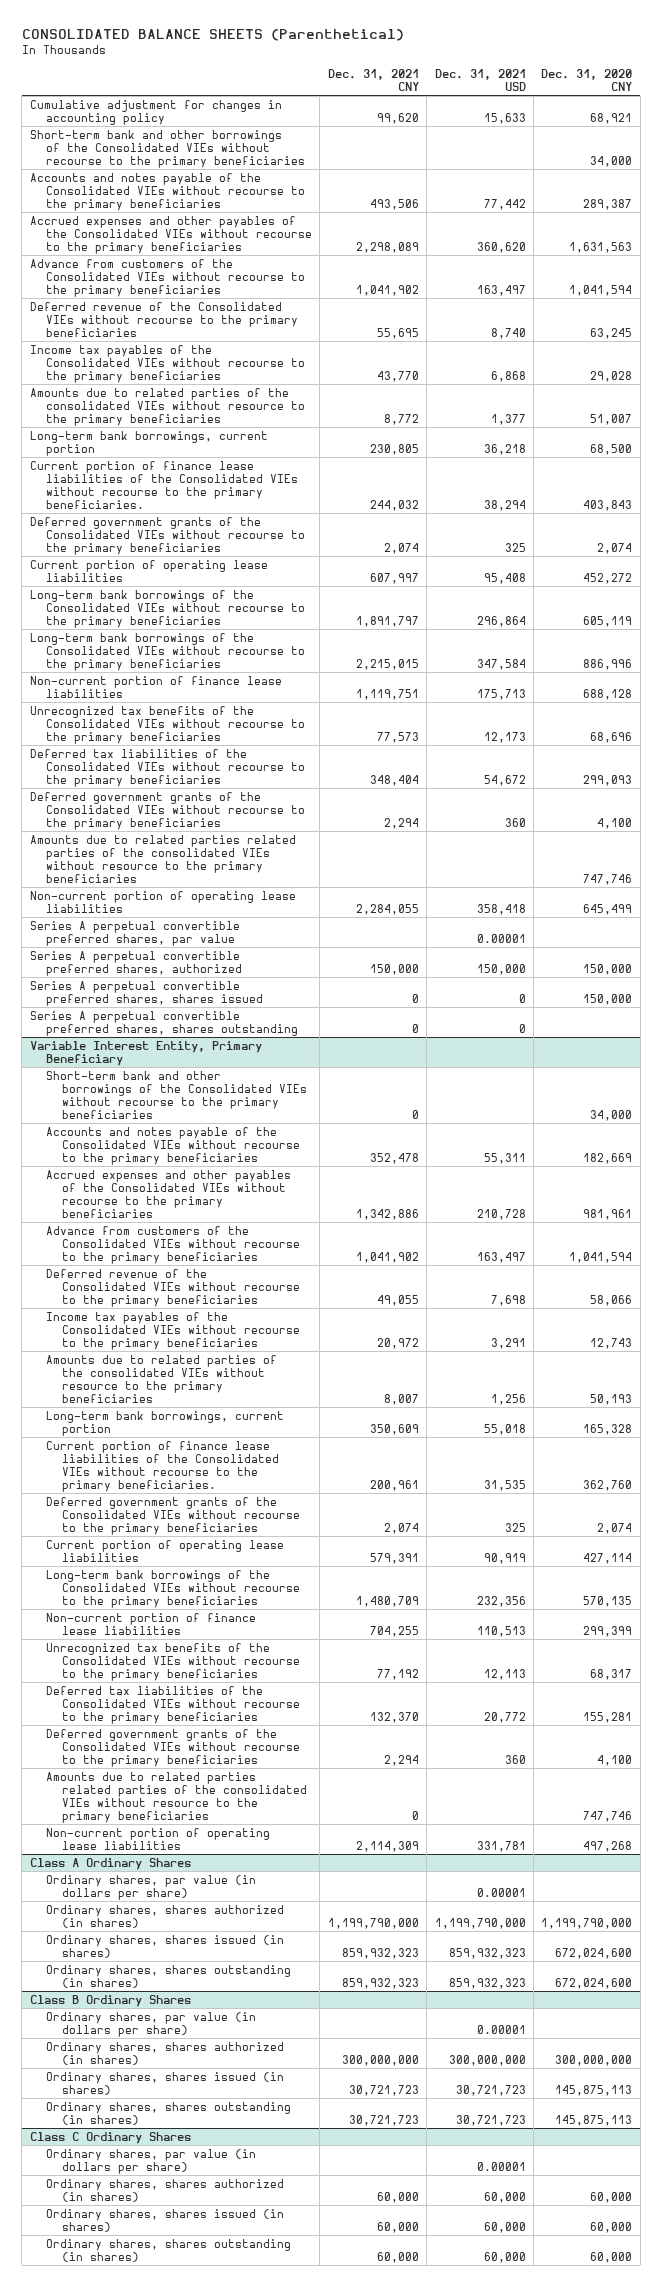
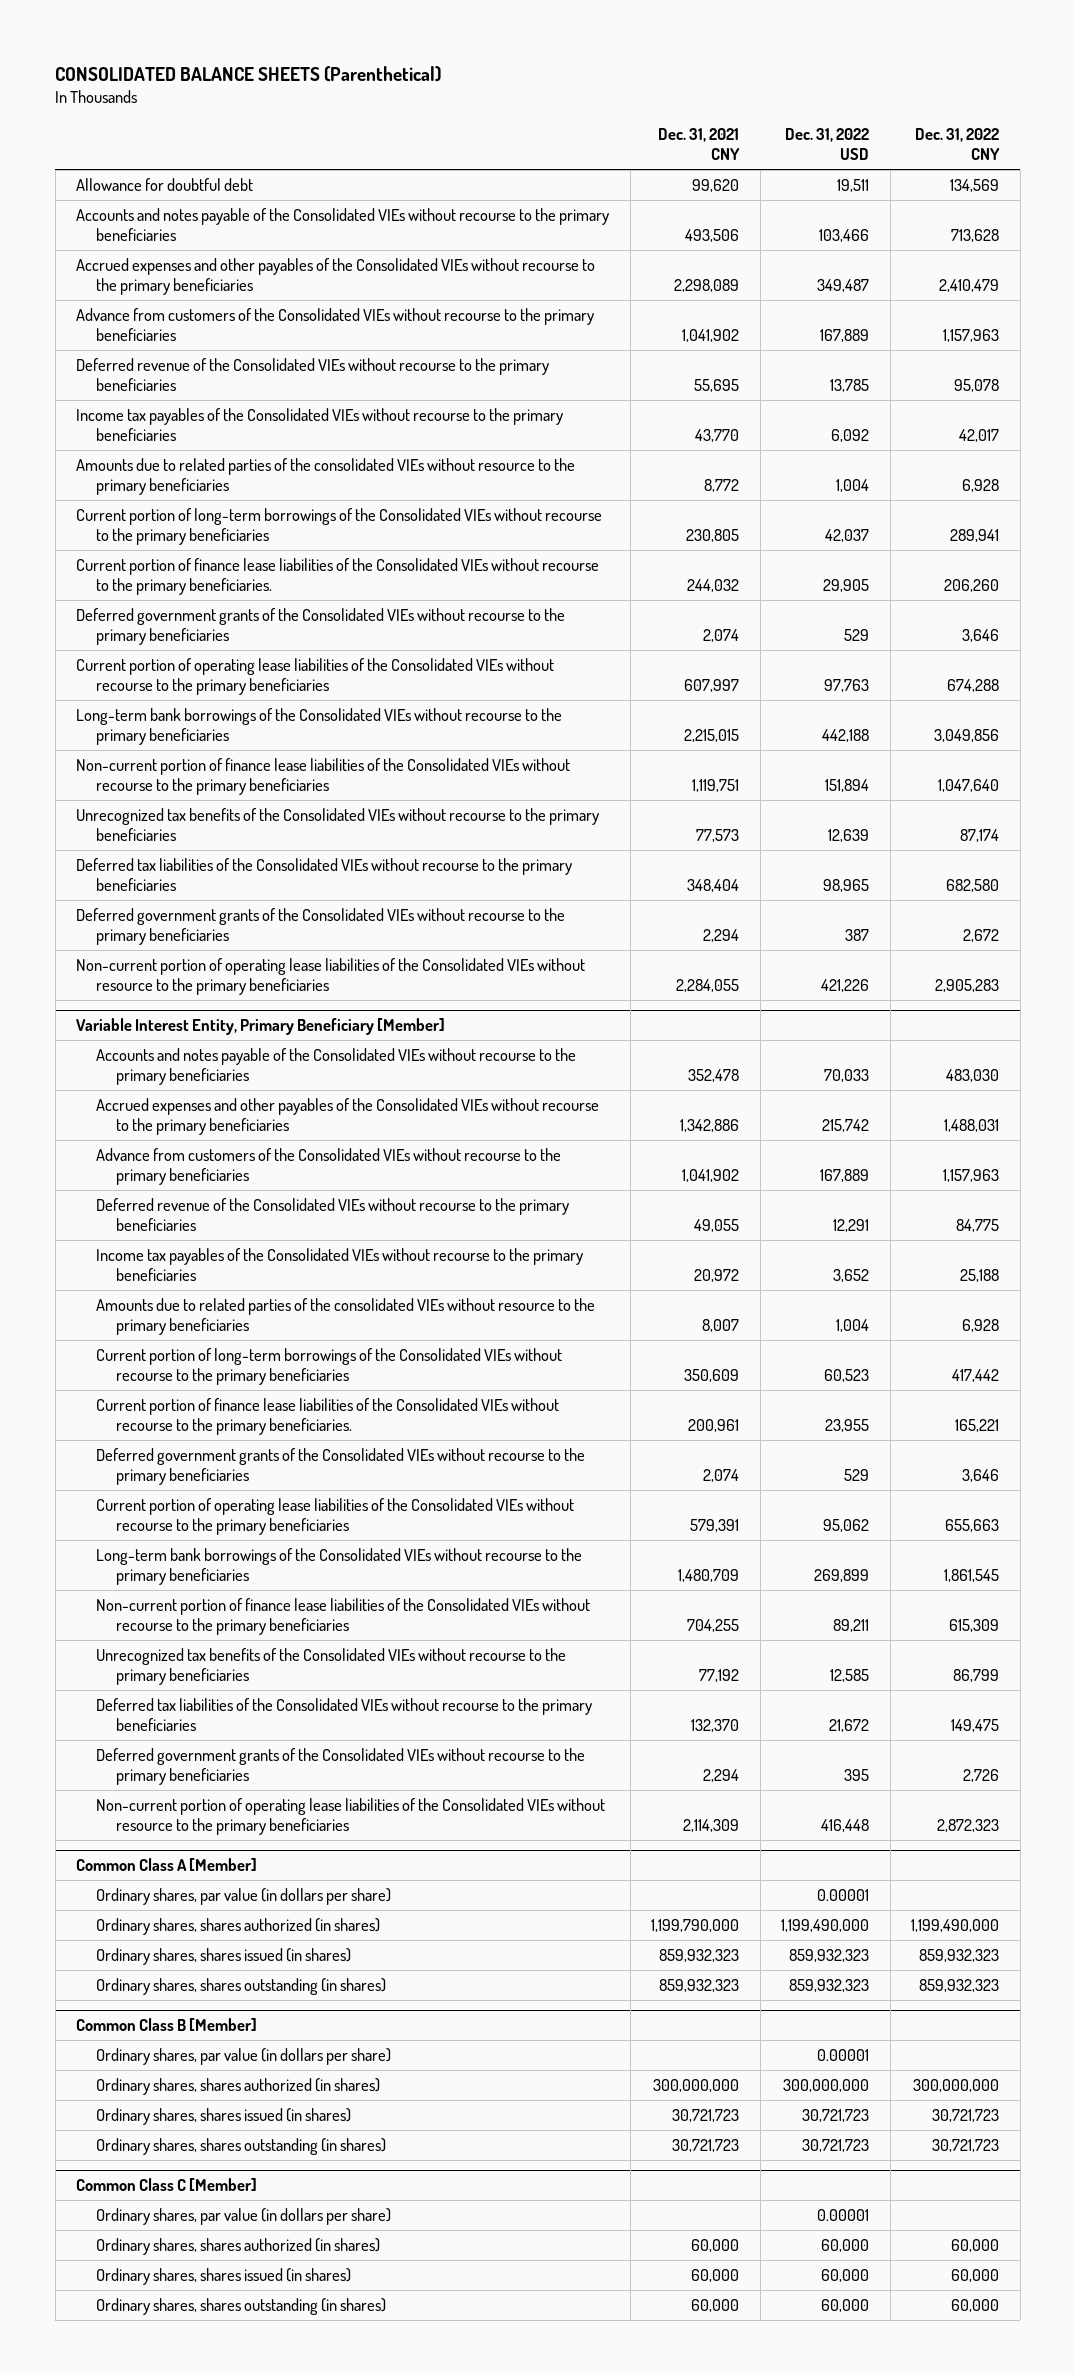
- | Dec. 31, 2021 CNY | Dec. 31, 2021 USD | Dec. 31, 2020 CNY
+ | Dec. 31, 2021 CNY | Dec. 31, 2022 USD | Dec. 31, 2022 CNY
- Cumulative adjustment for changes in accounting policy | 99,620 | 15,633 | 68,921
- Short-term bank and other borrowings of the Consolidated VIEs without recourse to the primary beneficiaries | | | 34,000
+ Allowance for doubtful debt | 99,620 | 19,511 | 134,569
- Long-term bank borrowings, current portion | 230,805 | 36,218 | 68,500
+ Current portion of long-term borrowings of the Consolidated VIEs without recourse to the primary beneficiaries | 230,805 | 42,037 | 289,941
- Current portion of operating lease liabilities | 607,997 | 95,408 | 452,272
- Long-term bank borrowings of the Consolidated VIEs without recourse to the primary beneficiaries | 1,891,797 | 296,864 | 605,119
+ Current portion of operating lease liabilities of the Consolidated VIEs without recourse to the primary beneficiaries | 607,997 | 97,763 | 674,288
- Non-current portion of finance lease liabilities | 1,119,751 | 175,713 | 688,128
+ Non-current portion of finance lease liabilities of the Consolidated VIEs without recourse to the primary beneficiaries | 1,119,751 | 151,894 | 1,047,640
- Amounts due to related parties related parties of the consolidated VIEs without resource to the primary beneficiaries | | | 747,746
- Non-current portion of operating lease liabilities | 2,284,055 | 358,418 | 645,499
- Series A perpetual convertible preferred shares, par value | | 0.00001 |
- Series A perpetual convertible preferred shares, authorized | 150,000 | 150,000 | 150,000
- Series A perpetual convertible preferred shares, shares issued | 0 | 0 | 150,000
- Series A perpetual convertible preferred shares, shares outstanding | 0 | 0 |
- Variable Interest Entity, Primary Beneficiary
- Short-term bank and other borrowings of the Consolidated VIEs without recourse to the primary beneficiaries | 0 | | 34,000
+ Non-current portion of operating lease liabilities of the Consolidated VIEs without resource to the primary beneficiaries | 2,284,055 | 421,226 | 2,905,283
+ Variable Interest Entity, Primary Beneficiary [Member]
- Long-term bank borrowings, current portion | 350,609 | 55,018 | 165,328
+ Current portion of long-term borrowings of the Consolidated VIEs without recourse to the primary beneficiaries | 350,609 | 60,523 | 417,442
- Current portion of operating lease liabilities | 579,391 | 90,919 | 427,114
+ Current portion of operating lease liabilities of the Consolidated VIEs without recourse to the primary beneficiaries | 579,391 | 95,062 | 655,663
- Non-current portion of finance lease liabilities | 704,255 | 110,513 | 299,399
+ Non-current portion of finance lease liabilities of the Consolidated VIEs without recourse to the primary beneficiaries | 704,255 | 89,211 | 615,309
- Amounts due to related parties related parties of the consolidated VIEs without resource to the primary beneficiaries | 0 | | 747,746
- Non-current portion of operating lease liabilities | 2,114,309 | 331,781 | 497,268
- Class A Ordinary Shares
+ Non-current portion of operating lease liabilities of the Consolidated VIEs without resource to the primary beneficiaries | 2,114,309 | 416,448 | 2,872,323
+ Common Class A [Member]
- Class B Ordinary Shares
+ Common Class B [Member]
- Class C Ordinary Shares
+ Common Class C [Member]

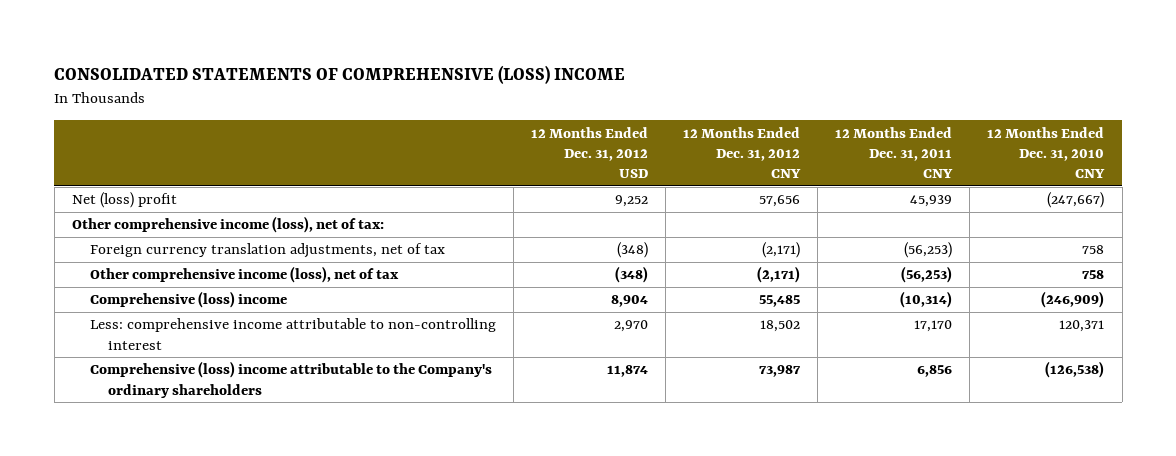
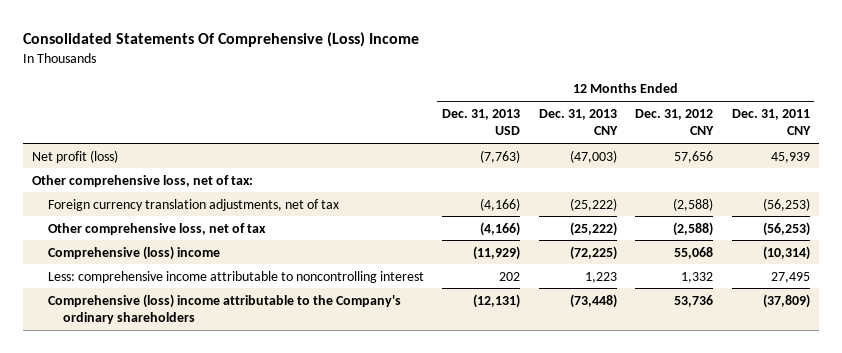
- CONSOLIDATED STATEMENTS OF COMPREHENSIVE (LOSS) INCOME
+ Consolidated Statements Of Comprehensive (Loss) Income
- | 12 Months Ended Dec. 31, 2012 USD | 12 Months Ended Dec. 31, 2012 CNY | 12 Months Ended Dec. 31, 2011 CNY | 12 Months Ended Dec. 31, 2010 CNY
+ | 12 Months Ended Dec. 31, 2013 USD | 12 Months Ended Dec. 31, 2013 CNY | 12 Months Ended Dec. 31, 2012 CNY | 12 Months Ended Dec. 31, 2011 CNY
- Net (loss) profit | 9,252 | 57,656 | 45,939 | (247,667)
- Other comprehensive income (loss), net of tax:
- Foreign currency translation adjustments, net of tax | (348) | (2,171) | (56,253) | 758
- Other comprehensive income (loss), net of tax | (348) | (2,171) | (56,253) | 758
- Comprehensive (loss) income | 8,904 | 55,485 | (10,314) | (246,909)
- Less: comprehensive income attributable to non-controlling interest | 2,970 | 18,502 | 17,170 | 120,371
- Comprehensive (loss) income attributable to the Company's ordinary shareholders | 11,874 | 73,987 | 6,856 | (126,538)
+ Net profit (loss) | (7,763) | (47,003) | 57,656 | 45,939
+ Other comprehensive loss, net of tax:
+ Foreign currency translation adjustments, net of tax | (4,166) | (25,222) | (2,588) | (56,253)
+ Other comprehensive loss, net of tax | (4,166) | (25,222) | (2,588) | (56,253)
+ Comprehensive (loss) income | (11,929) | (72,225) | 55,068 | (10,314)
+ Less: comprehensive income attributable to noncontrolling interest | 202 | 1,223 | 1,332 | 27,495
+ Comprehensive (loss) income attributable to the Company's ordinary shareholders | (12,131) | (73,448) | 53,736 | (37,809)

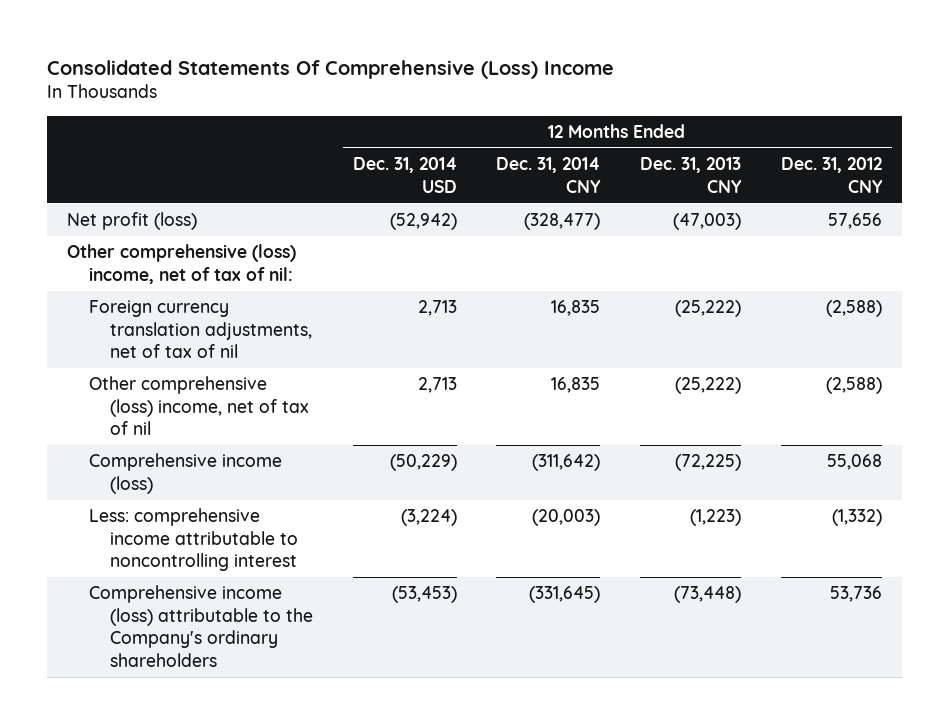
- | 12 Months Ended Dec. 31, 2013 USD | 12 Months Ended Dec. 31, 2013 CNY | 12 Months Ended Dec. 31, 2012 CNY | 12 Months Ended Dec. 31, 2011 CNY
+ | 12 Months Ended Dec. 31, 2014 USD | 12 Months Ended Dec. 31, 2014 CNY | 12 Months Ended Dec. 31, 2013 CNY | 12 Months Ended Dec. 31, 2012 CNY
- Other comprehensive loss, net of tax:
- Foreign currency translation adjustments, net of tax | (4,166) | (25,222) | (2,588) | (56,253)
- Other comprehensive loss, net of tax | (4,166) | (25,222) | (2,588) | (56,253)
- Comprehensive (loss) income | (11,929) | (72,225) | 55,068 | (10,314)
- Less: comprehensive income attributable to noncontrolling interest | 202 | 1,223 | 1,332 | 27,495
- Comprehensive (loss) income attributable to the Company's ordinary shareholders | (12,131) | (73,448) | 53,736 | (37,809)
+ Other comprehensive (loss) income, net of tax of nil:
+ Foreign currency translation adjustments, net of tax of nil | 2,713 | 16,835 | (25,222) | (2,588)
+ Other comprehensive (loss) income, net of tax of nil | 2,713 | 16,835 | (25,222) | (2,588)
+ Comprehensive income (loss) | (50,229) | (311,642) | (72,225) | 55,068
+ Less: comprehensive income attributable to noncontrolling interest | (3,224) | (20,003) | (1,223) | (1,332)
+ Comprehensive income (loss) attributable to the Company's ordinary shareholders | (53,453) | (331,645) | (73,448) | 53,736

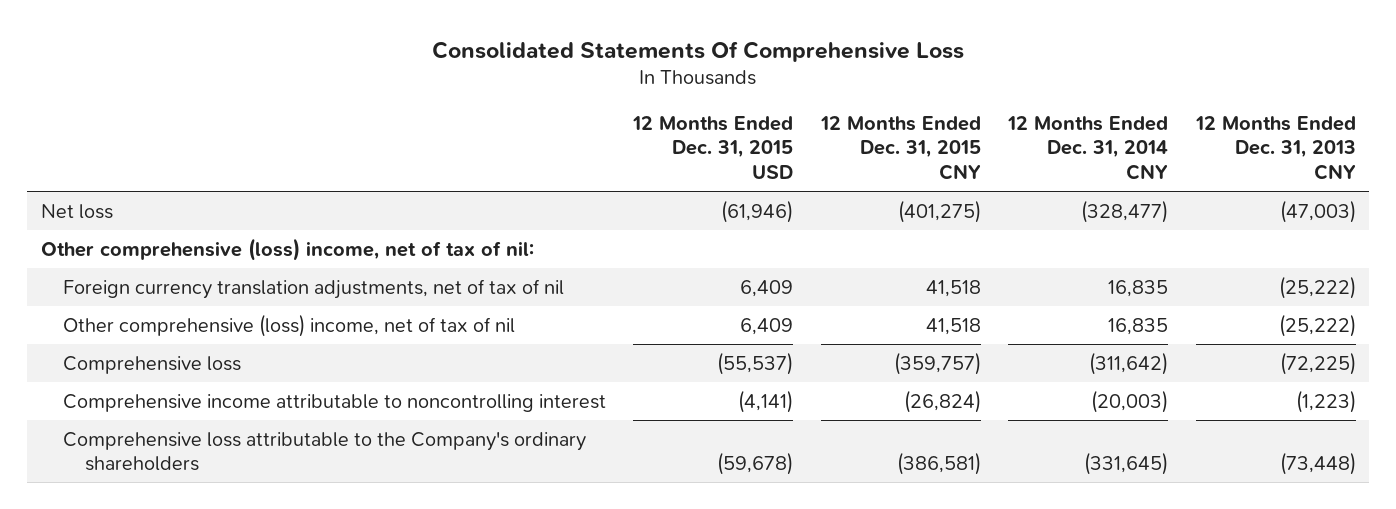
- Consolidated Statements Of Comprehensive (Loss) Income
+ Consolidated Statements Of Comprehensive Loss
- | 12 Months Ended Dec. 31, 2014 USD | 12 Months Ended Dec. 31, 2014 CNY | 12 Months Ended Dec. 31, 2013 CNY | 12 Months Ended Dec. 31, 2012 CNY
+ | 12 Months Ended Dec. 31, 2015 USD | 12 Months Ended Dec. 31, 2015 CNY | 12 Months Ended Dec. 31, 2014 CNY | 12 Months Ended Dec. 31, 2013 CNY
- Net profit (loss) | (52,942) | (328,477) | (47,003) | 57,656
+ Net loss | (61,946) | (401,275) | (328,477) | (47,003)
- Comprehensive income (loss) | (50,229) | (311,642) | (72,225) | 55,068
- Less: comprehensive income attributable to noncontrolling interest | (3,224) | (20,003) | (1,223) | (1,332)
- Comprehensive income (loss) attributable to the Company's ordinary shareholders | (53,453) | (331,645) | (73,448) | 53,736
+ Comprehensive loss | (55,537) | (359,757) | (311,642) | (72,225)
+ Comprehensive income attributable to noncontrolling interest | (4,141) | (26,824) | (20,003) | (1,223)
+ Comprehensive loss attributable to the Company's ordinary shareholders | (59,678) | (386,581) | (331,645) | (73,448)

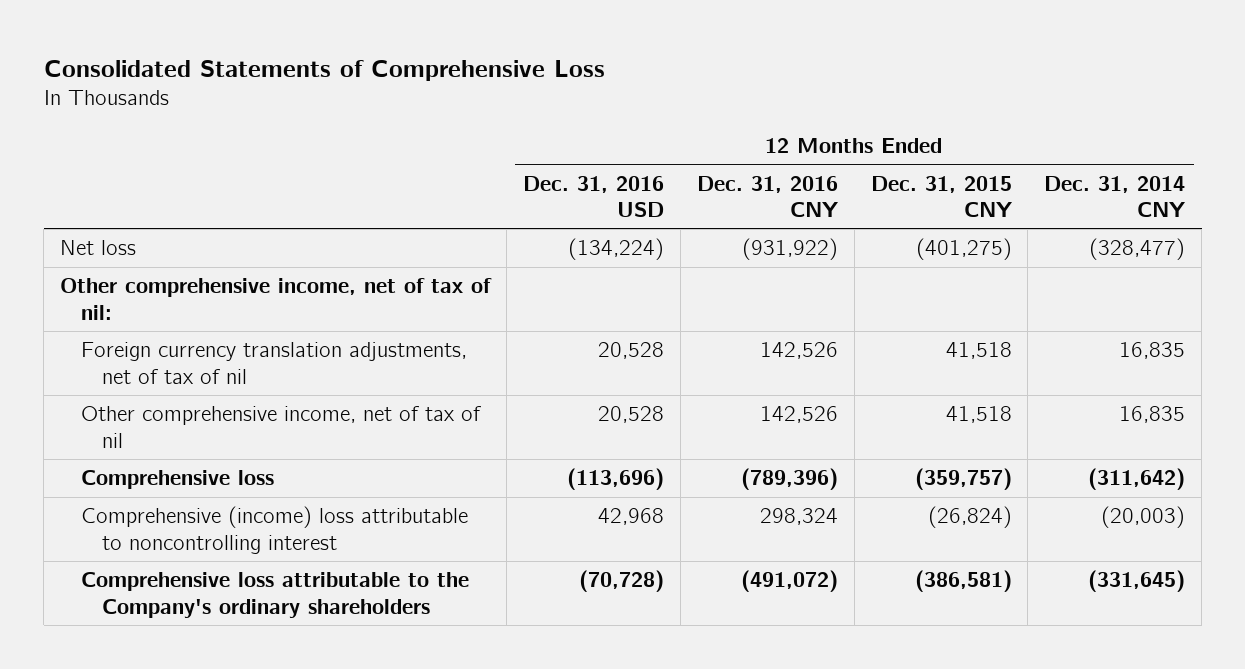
- Consolidated Statements Of Comprehensive Loss
+ Consolidated Statements of Comprehensive Loss
- | 12 Months Ended Dec. 31, 2015 USD | 12 Months Ended Dec. 31, 2015 CNY | 12 Months Ended Dec. 31, 2014 CNY | 12 Months Ended Dec. 31, 2013 CNY
+ | 12 Months Ended Dec. 31, 2016 USD | 12 Months Ended Dec. 31, 2016 CNY | 12 Months Ended Dec. 31, 2015 CNY | 12 Months Ended Dec. 31, 2014 CNY
- Other comprehensive (loss) income, net of tax of nil:
+ Other comprehensive income, net of tax of nil:
- Other comprehensive (loss) income, net of tax of nil | 6,409 | 41,518 | 16,835 | (25,222)
+ Other comprehensive income, net of tax of nil | 20,528 | 142,526 | 41,518 | 16,835
- Comprehensive income attributable to noncontrolling interest | (4,141) | (26,824) | (20,003) | (1,223)
+ Comprehensive (income) loss attributable to noncontrolling interest | 42,968 | 298,324 | (26,824) | (20,003)

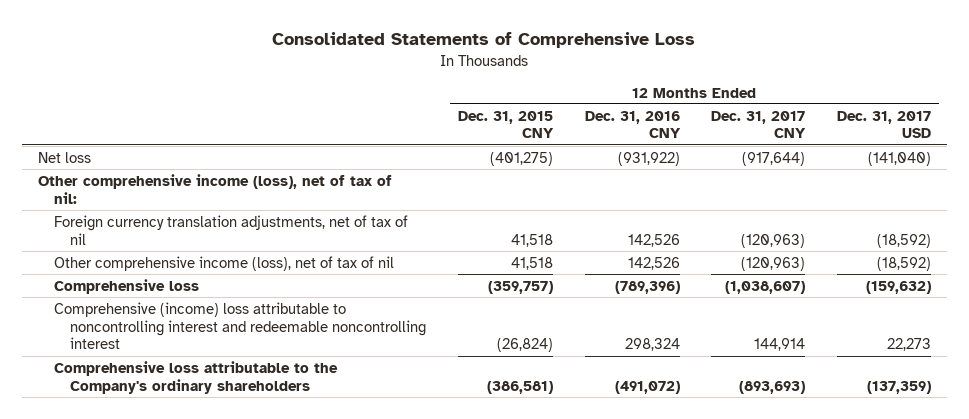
- | 12 Months Ended Dec. 31, 2016 USD | 12 Months Ended Dec. 31, 2016 CNY | 12 Months Ended Dec. 31, 2015 CNY | 12 Months Ended Dec. 31, 2014 CNY
+ | 12 Months Ended Dec. 31, 2015 CNY | 12 Months Ended Dec. 31, 2016 CNY | 12 Months Ended Dec. 31, 2017 CNY | 12 Months Ended Dec. 31, 2017 USD
- Other comprehensive income, net of tax of nil:
+ Other comprehensive income (loss), net of tax of nil:
- Other comprehensive income, net of tax of nil | 20,528 | 142,526 | 41,518 | 16,835
+ Other comprehensive income (loss), net of tax of nil | 41,518 | 142,526 | (120,963) | (18,592)
- Comprehensive (income) loss attributable to noncontrolling interest | 42,968 | 298,324 | (26,824) | (20,003)
+ Comprehensive (income) loss attributable to noncontrolling interest and redeemable noncontrolling interest | (26,824) | 298,324 | 144,914 | 22,273

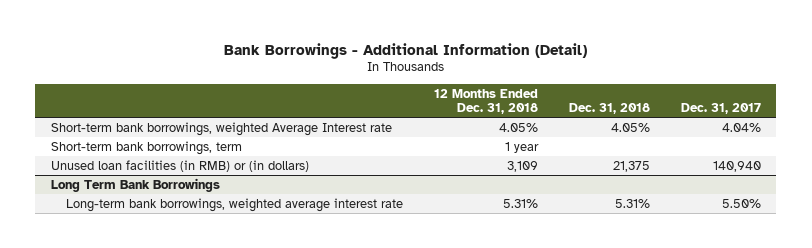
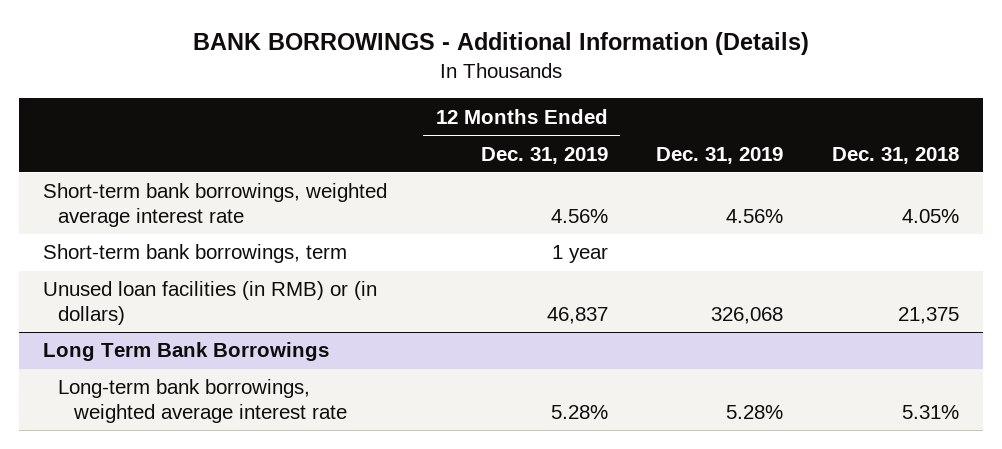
- Bank Borrowings - Additional Information (Detail)
+ BANK BORROWINGS - Additional Information (Details)
- | 12 Months Ended Dec. 31, 2018 | Dec. 31, 2018 | Dec. 31, 2017
+ | 12 Months Ended Dec. 31, 2019 | Dec. 31, 2019 | Dec. 31, 2018
- Short-term bank borrowings, weighted Average Interest rate | 4.05% | 4.05% | 4.04%
+ Short-term bank borrowings, weighted average interest rate | 4.56% | 4.56% | 4.05%

